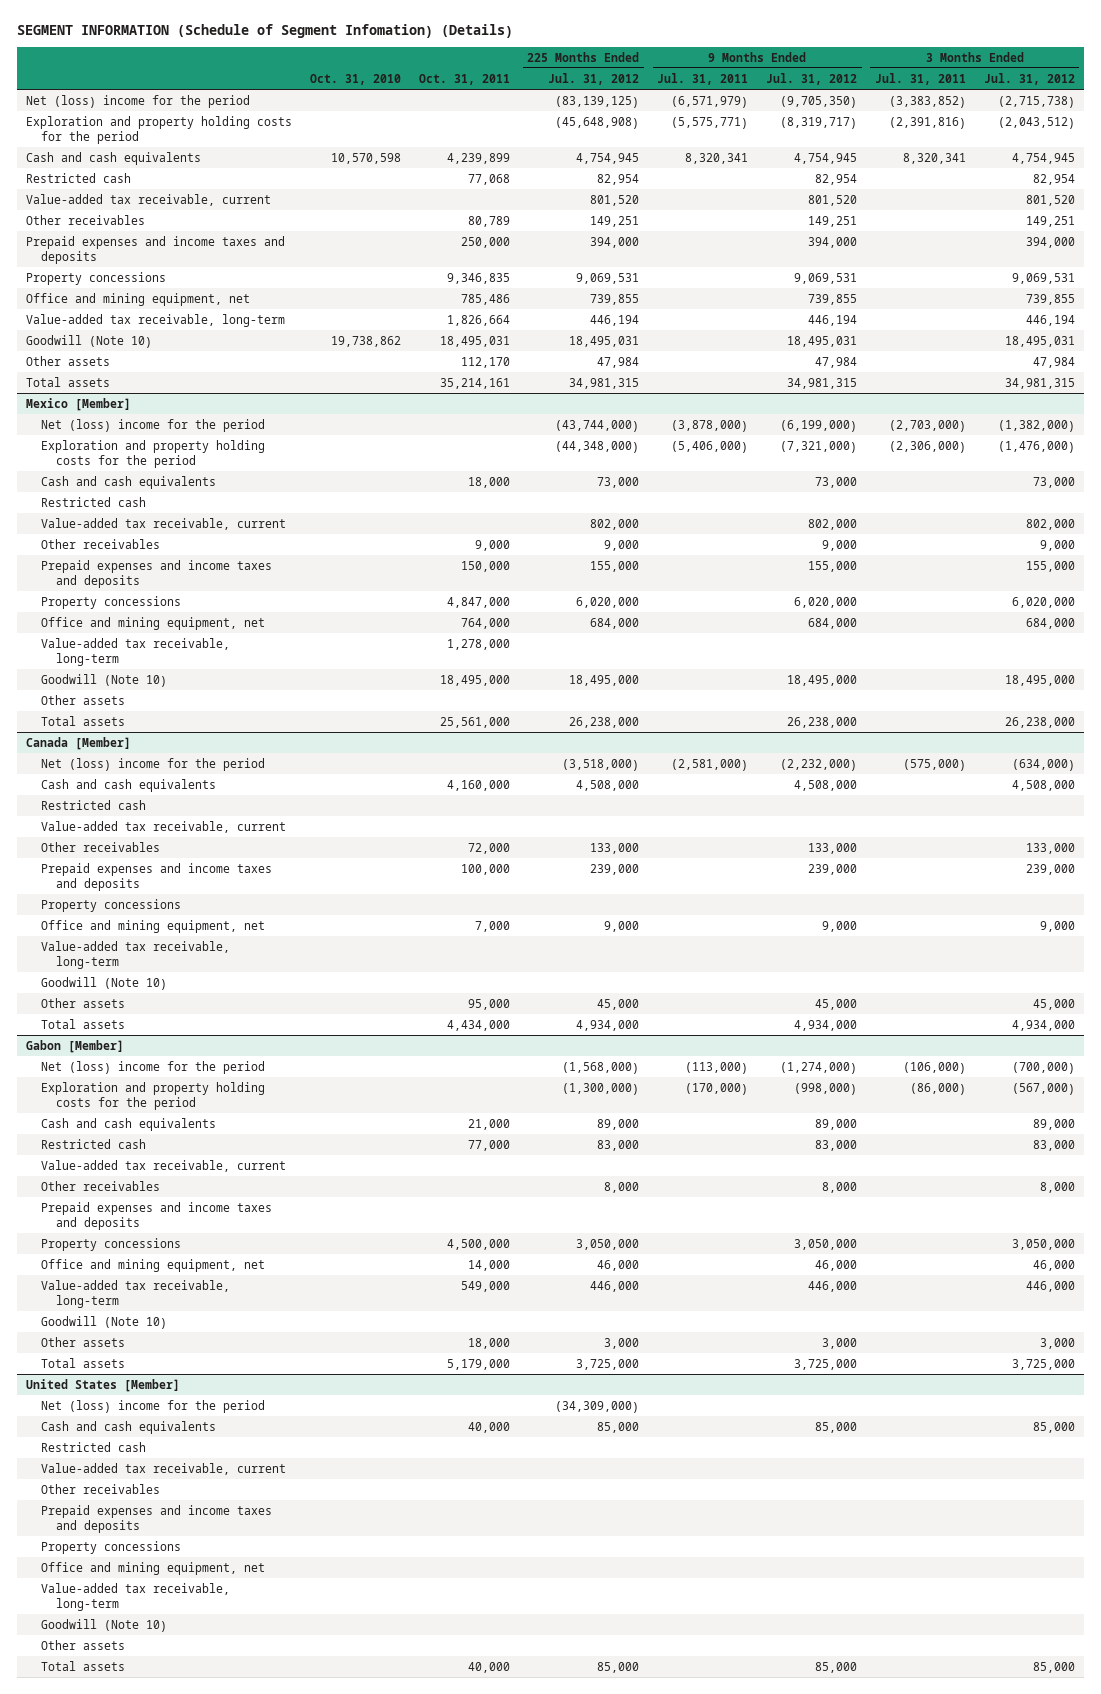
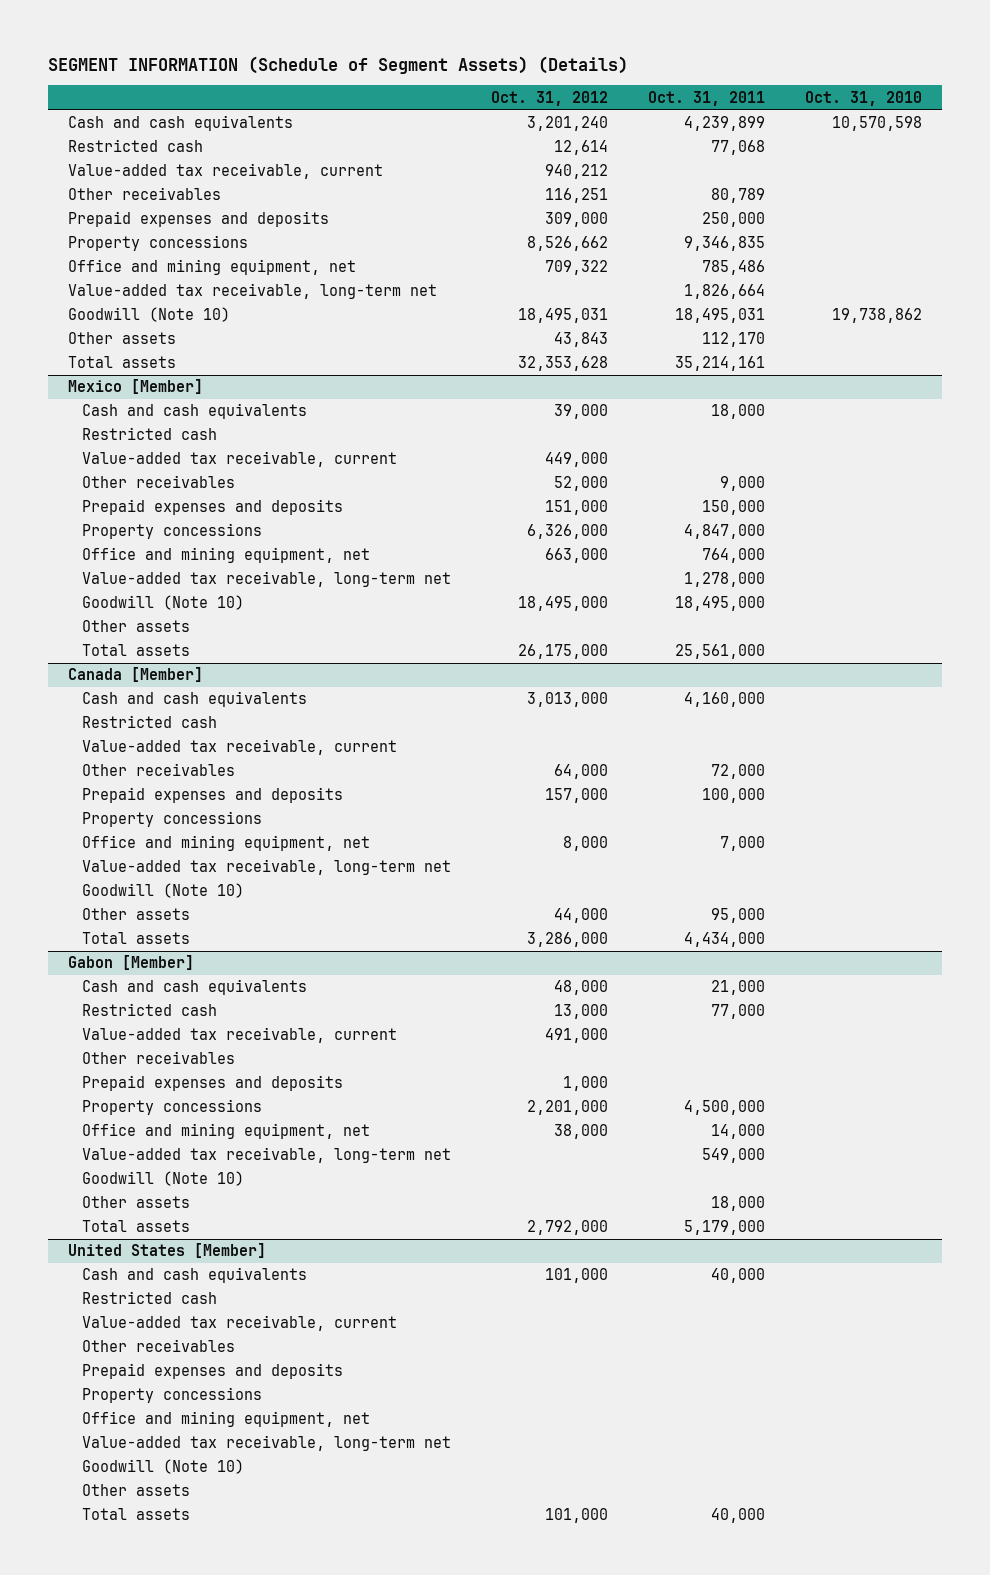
- SEGMENT INFORMATION (Schedule of Segment Infomation) (Details)
+ SEGMENT INFORMATION (Schedule of Segment Assets) (Details)
- | Oct. 31, 2010 | Oct. 31, 2011 | 225 Months Ended Jul. 31, 2012 | 9 Months Ended Jul. 31, 2011 | 9 Months Ended Jul. 31, 2012 | 3 Months Ended Jul. 31, 2011 | 3 Months Ended Jul. 31, 2012
+ | Oct. 31, 2012 | Oct. 31, 2011 | Oct. 31, 2010
- Net (loss) income for the period | | | (83,139,125) | (6,571,979) | (9,705,350) | (3,383,852) | (2,715,738)
- Exploration and property holding costs for the period | | | (45,648,908) | (5,575,771) | (8,319,717) | (2,391,816) | (2,043,512)
- Prepaid expenses and income taxes and deposits | | 250,000 | 394,000 | | 394,000 | | 394,000
+ Prepaid expenses and deposits | 309,000 | 250,000 |
- Value-added tax receivable, long-term | | 1,826,664 | 446,194 | | 446,194 | | 446,194
+ Value-added tax receivable, long-term net | | 1,826,664 |
@ Mexico [Member]
- Net (loss) income for the period | | | (43,744,000) | (3,878,000) | (6,199,000) | (2,703,000) | (1,382,000)
- Exploration and property holding costs for the period | | | (44,348,000) | (5,406,000) | (7,321,000) | (2,306,000) | (1,476,000)
- Prepaid expenses and income taxes and deposits | | 150,000 | 155,000 | | 155,000 | | 155,000
+ Prepaid expenses and deposits | 151,000 | 150,000 |
- Value-added tax receivable, long-term | | 1,278,000 | | | | |
+ Value-added tax receivable, long-term net | | 1,278,000 |
@ Canada [Member]
- Net (loss) income for the period | | | (3,518,000) | (2,581,000) | (2,232,000) | (575,000) | (634,000)
- Prepaid expenses and income taxes and deposits | | 100,000 | 239,000 | | 239,000 | | 239,000
+ Prepaid expenses and deposits | 157,000 | 100,000 |
- Value-added tax receivable, long-term
+ Value-added tax receivable, long-term net
@ Gabon [Member]
- Net (loss) income for the period | | | (1,568,000) | (113,000) | (1,274,000) | (106,000) | (700,000)
- Exploration and property holding costs for the period | | | (1,300,000) | (170,000) | (998,000) | (86,000) | (567,000)
- Prepaid expenses and income taxes and deposits
+ Prepaid expenses and deposits | 1,000 | |
- Value-added tax receivable, long-term | | 549,000 | 446,000 | | 446,000 | | 446,000
+ Value-added tax receivable, long-term net | | 549,000 |
@ United States [Member]
- Net (loss) income for the period | | | (34,309,000) | | | |
- Prepaid expenses and income taxes and deposits
+ Prepaid expenses and deposits
- Value-added tax receivable, long-term
+ Value-added tax receivable, long-term net

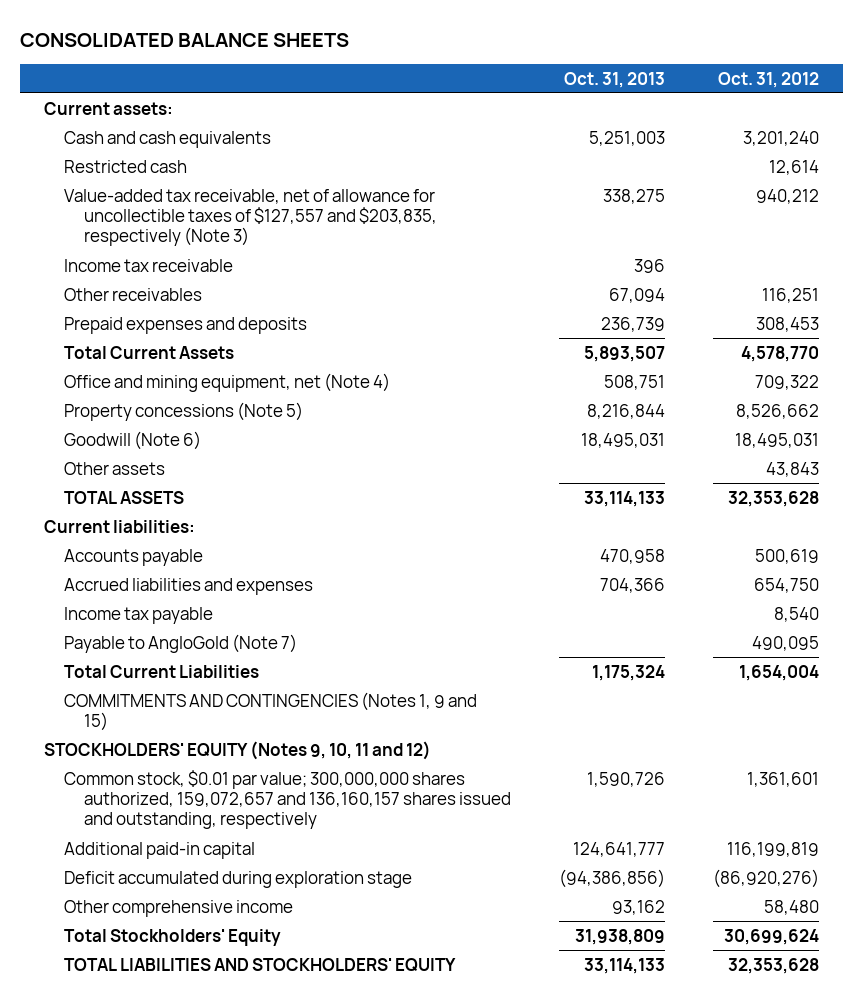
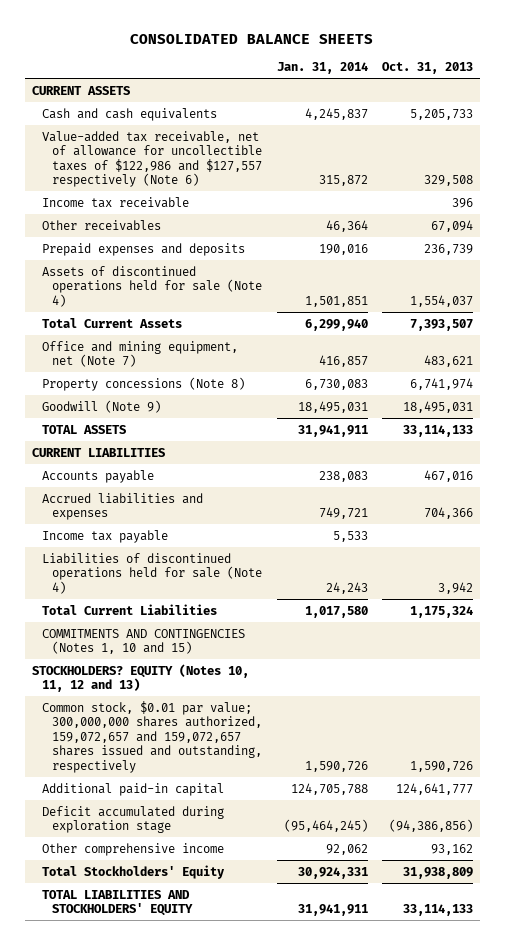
- | Oct. 31, 2013 | Oct. 31, 2012
+ | Jan. 31, 2014 | Oct. 31, 2013
- Current assets:
- Cash and cash equivalents | 5,251,003 | 3,201,240
- Restricted cash | | 12,614
- Value-added tax receivable, net of allowance for uncollectible taxes of $127,557 and $203,835, respectively (Note 3) | 338,275 | 940,212
+ CURRENT ASSETS
+ Cash and cash equivalents | 4,245,837 | 5,205,733
+ Value-added tax receivable, net of allowance for uncollectible taxes of $122,986 and $127,557 respectively (Note 6) | 315,872 | 329,508
- Total Current Assets | 5,893,507 | 4,578,770
- Office and mining equipment, net (Note 4) | 508,751 | 709,322
- Property concessions (Note 5) | 8,216,844 | 8,526,662
- Goodwill (Note 6) | 18,495,031 | 18,495,031
- Other assets | | 43,843
+ Assets of discontinued operations held for sale (Note 4) | 1,501,851 | 1,554,037
+ Total Current Assets | 6,299,940 | 7,393,507
+ Office and mining equipment, net (Note 7) | 416,857 | 483,621
+ Property concessions (Note 8) | 6,730,083 | 6,741,974
+ Goodwill (Note 9) | 18,495,031 | 18,495,031
- Current liabilities:
- Accounts payable | 470,958 | 500,619
+ CURRENT LIABILITIES
+ Accounts payable | 238,083 | 467,016
- Payable to AngloGold (Note 7) | | 490,095
+ Liabilities of discontinued operations held for sale (Note 4) | 24,243 | 3,942
- COMMITMENTS AND CONTINGENCIES (Notes 1, 9 and 15)
- STOCKHOLDERS' EQUITY (Notes 9, 10, 11 and 12)
- Common stock, $0.01 par value; 300,000,000 shares authorized, 159,072,657 and 136,160,157 shares issued and outstanding, respectively | 1,590,726 | 1,361,601
+ COMMITMENTS AND CONTINGENCIES (Notes 1, 10 and 15)
+ STOCKHOLDERS? EQUITY (Notes 10, 11, 12 and 13)
+ Common stock, $0.01 par value; 300,000,000 shares authorized, 159,072,657 and 159,072,657 shares issued and outstanding, respectively | 1,590,726 | 1,590,726

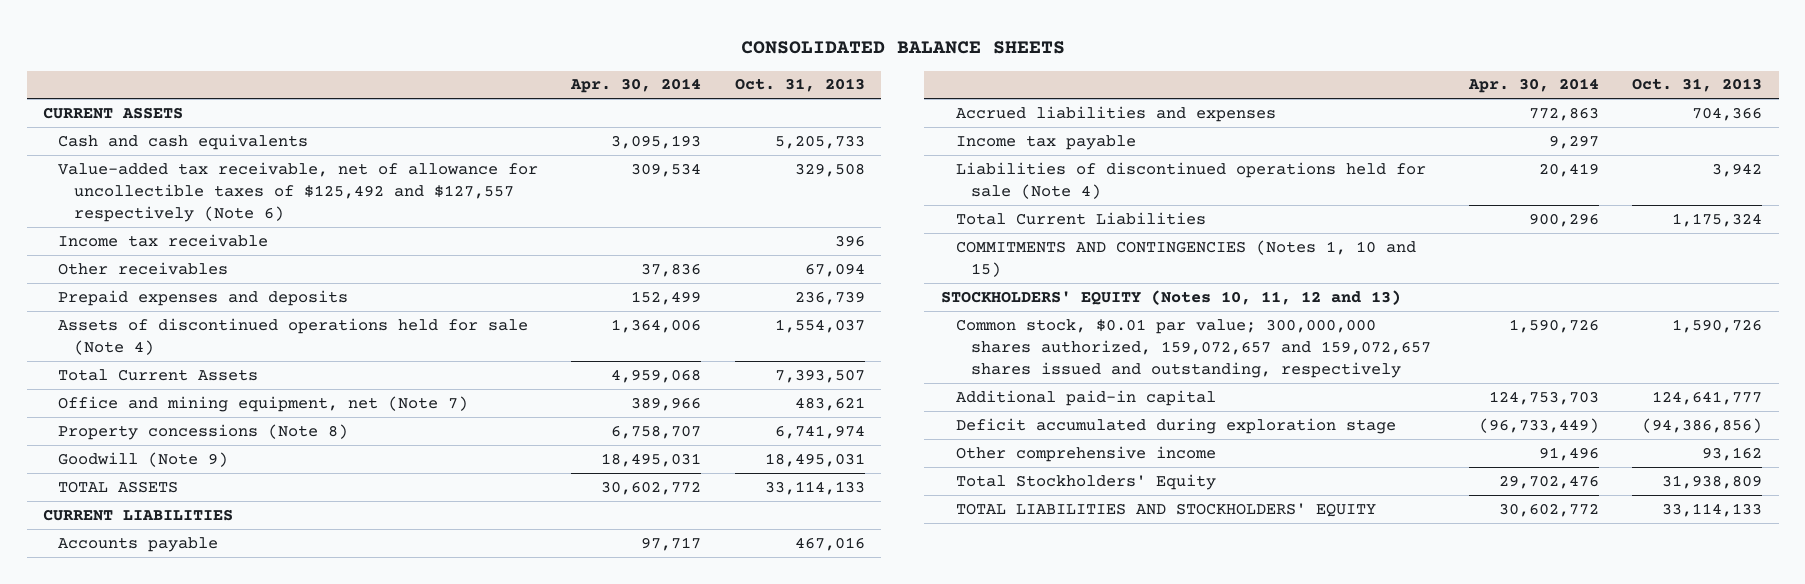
- | Jan. 31, 2014 | Oct. 31, 2013
+ | Apr. 30, 2014 | Oct. 31, 2013
- Value-added tax receivable, net of allowance for uncollectible taxes of $122,986 and $127,557 respectively (Note 6) | 315,872 | 329,508
+ Value-added tax receivable, net of allowance for uncollectible taxes of $125,492 and $127,557 respectively (Note 6) | 309,534 | 329,508
- STOCKHOLDERS? EQUITY (Notes 10, 11, 12 and 13)
+ STOCKHOLDERS' EQUITY (Notes 10, 11, 12 and 13)

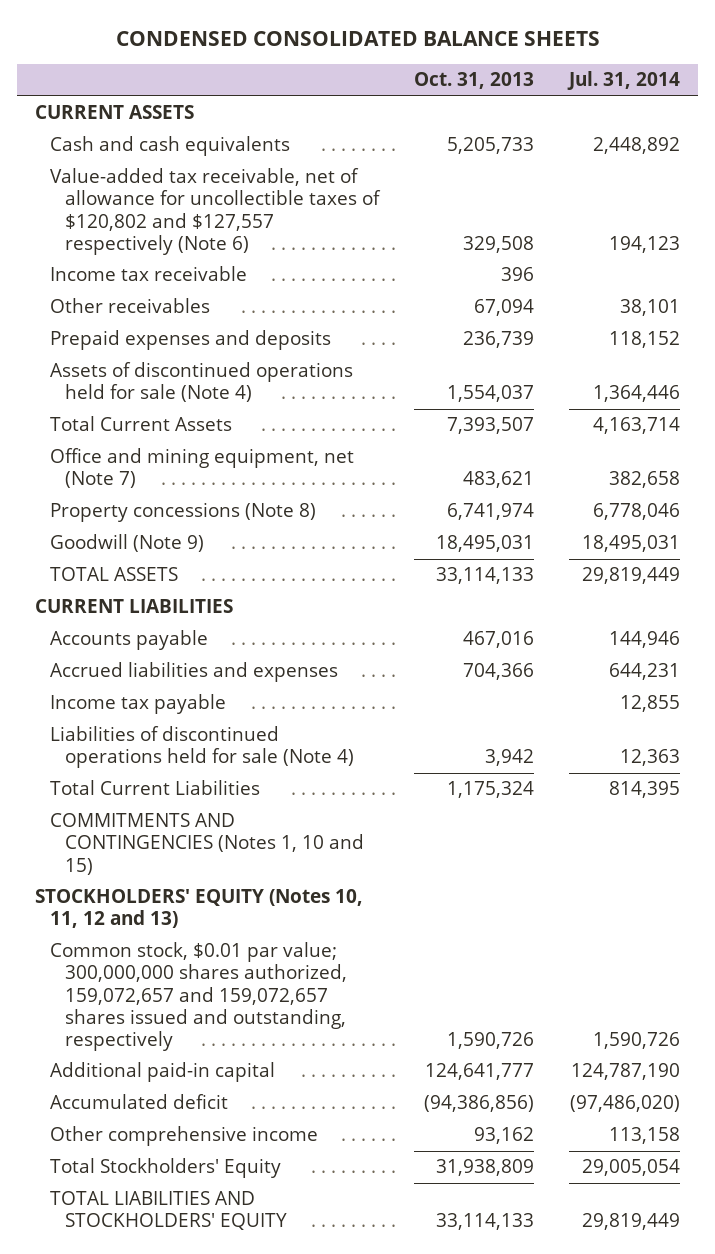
- CONSOLIDATED BALANCE SHEETS
+ CONDENSED CONSOLIDATED BALANCE SHEETS
- | Apr. 30, 2014 | Oct. 31, 2013
+ | Oct. 31, 2013 | Jul. 31, 2014
- Value-added tax receivable, net of allowance for uncollectible taxes of $125,492 and $127,557 respectively (Note 6) | 309,534 | 329,508
+ Value-added tax receivable, net of allowance for uncollectible taxes of $120,802 and $127,557 respectively (Note 6) | 329,508 | 194,123
- Deficit accumulated during exploration stage | (96,733,449) | (94,386,856)
+ Accumulated deficit | (94,386,856) | (97,486,020)

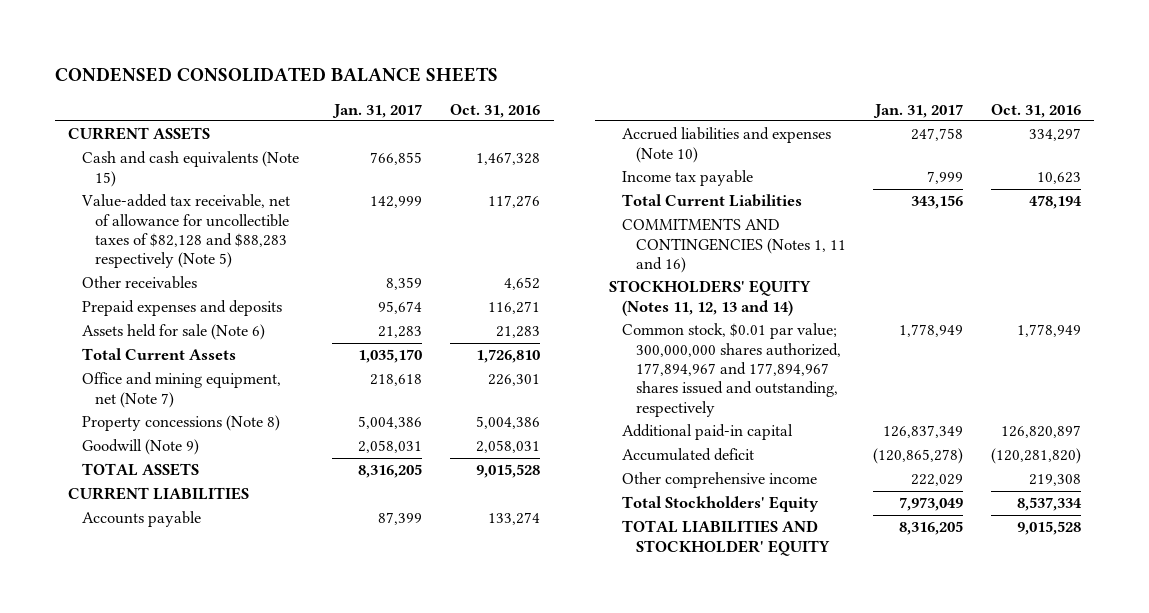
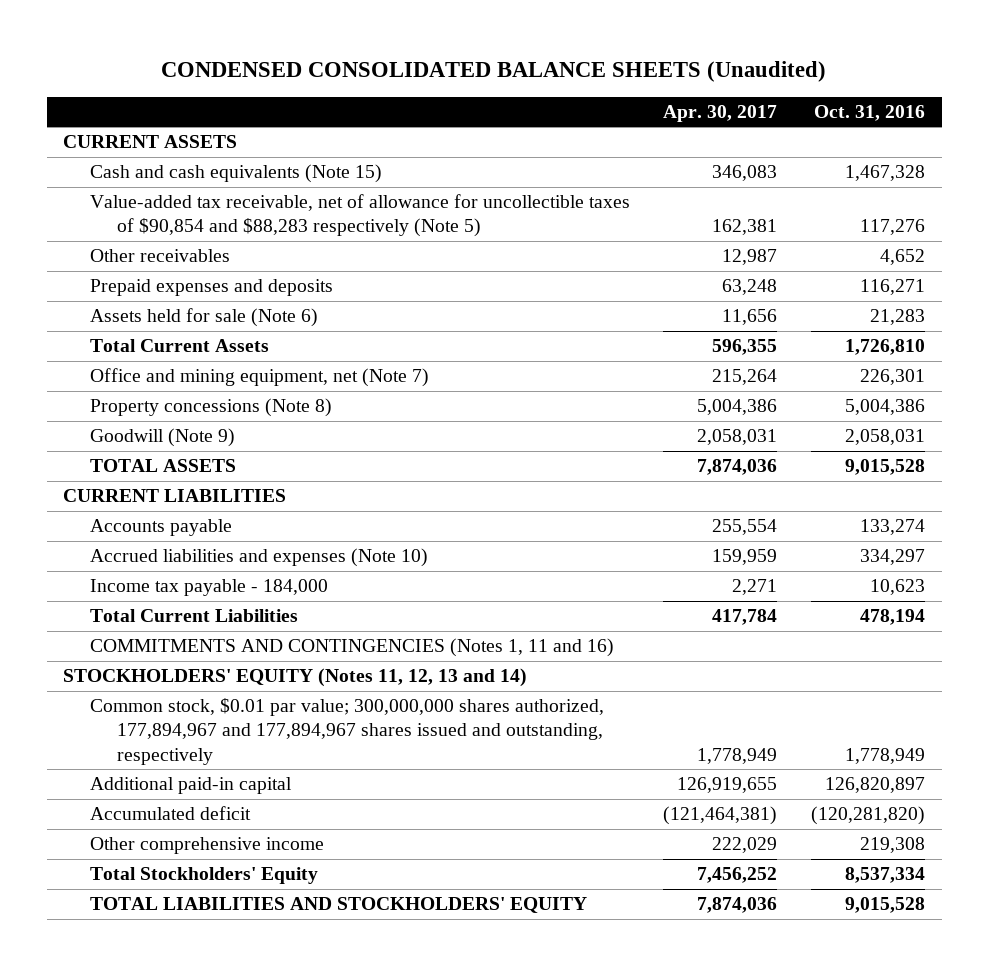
- CONDENSED CONSOLIDATED BALANCE SHEETS
+ CONDENSED CONSOLIDATED BALANCE SHEETS (Unaudited)
- | Jan. 31, 2017 | Oct. 31, 2016
+ | Apr. 30, 2017 | Oct. 31, 2016
- Value-added tax receivable, net of allowance for uncollectible taxes of $82,128 and $88,283 respectively (Note 5) | 142,999 | 117,276
+ Value-added tax receivable, net of allowance for uncollectible taxes of $90,854 and $88,283 respectively (Note 5) | 162,381 | 117,276
- Income tax payable | 7,999 | 10,623
+ Income tax payable - 184,000 | 2,271 | 10,623
- TOTAL LIABILITIES AND STOCKHOLDER' EQUITY | 8,316,205 | 9,015,528
+ TOTAL LIABILITIES AND STOCKHOLDERS' EQUITY | 7,874,036 | 9,015,528

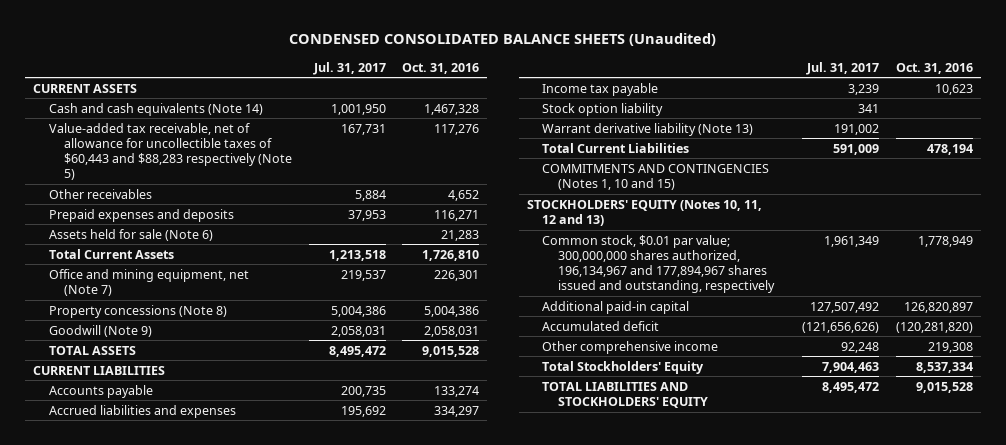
- | Apr. 30, 2017 | Oct. 31, 2016
+ | Jul. 31, 2017 | Oct. 31, 2016
- Cash and cash equivalents (Note 15) | 346,083 | 1,467,328
- Value-added tax receivable, net of allowance for uncollectible taxes of $90,854 and $88,283 respectively (Note 5) | 162,381 | 117,276
+ Cash and cash equivalents (Note 14) | 1,001,950 | 1,467,328
+ Value-added tax receivable, net of allowance for uncollectible taxes of $60,443 and $88,283 respectively (Note 5) | 167,731 | 117,276
- Accrued liabilities and expenses (Note 10) | 159,959 | 334,297
- Income tax payable - 184,000 | 2,271 | 10,623
+ Accrued liabilities and expenses | 195,692 | 334,297
+ Income tax payable | 3,239 | 10,623
+ Stock option liability | 341 |
+ Warrant derivative liability (Note 13) | 191,002 |
- COMMITMENTS AND CONTINGENCIES (Notes 1, 11 and 16)
- STOCKHOLDERS' EQUITY (Notes 11, 12, 13 and 14)
- Common stock, $0.01 par value; 300,000,000 shares authorized, 177,894,967 and 177,894,967 shares issued and outstanding, respectively | 1,778,949 | 1,778,949
+ COMMITMENTS AND CONTINGENCIES (Notes 1, 10 and 15)
+ STOCKHOLDERS' EQUITY (Notes 10, 11, 12 and 13)
+ Common stock, $0.01 par value; 300,000,000 shares authorized, 196,134,967 and 177,894,967 shares issued and outstanding, respectively | 1,961,349 | 1,778,949

